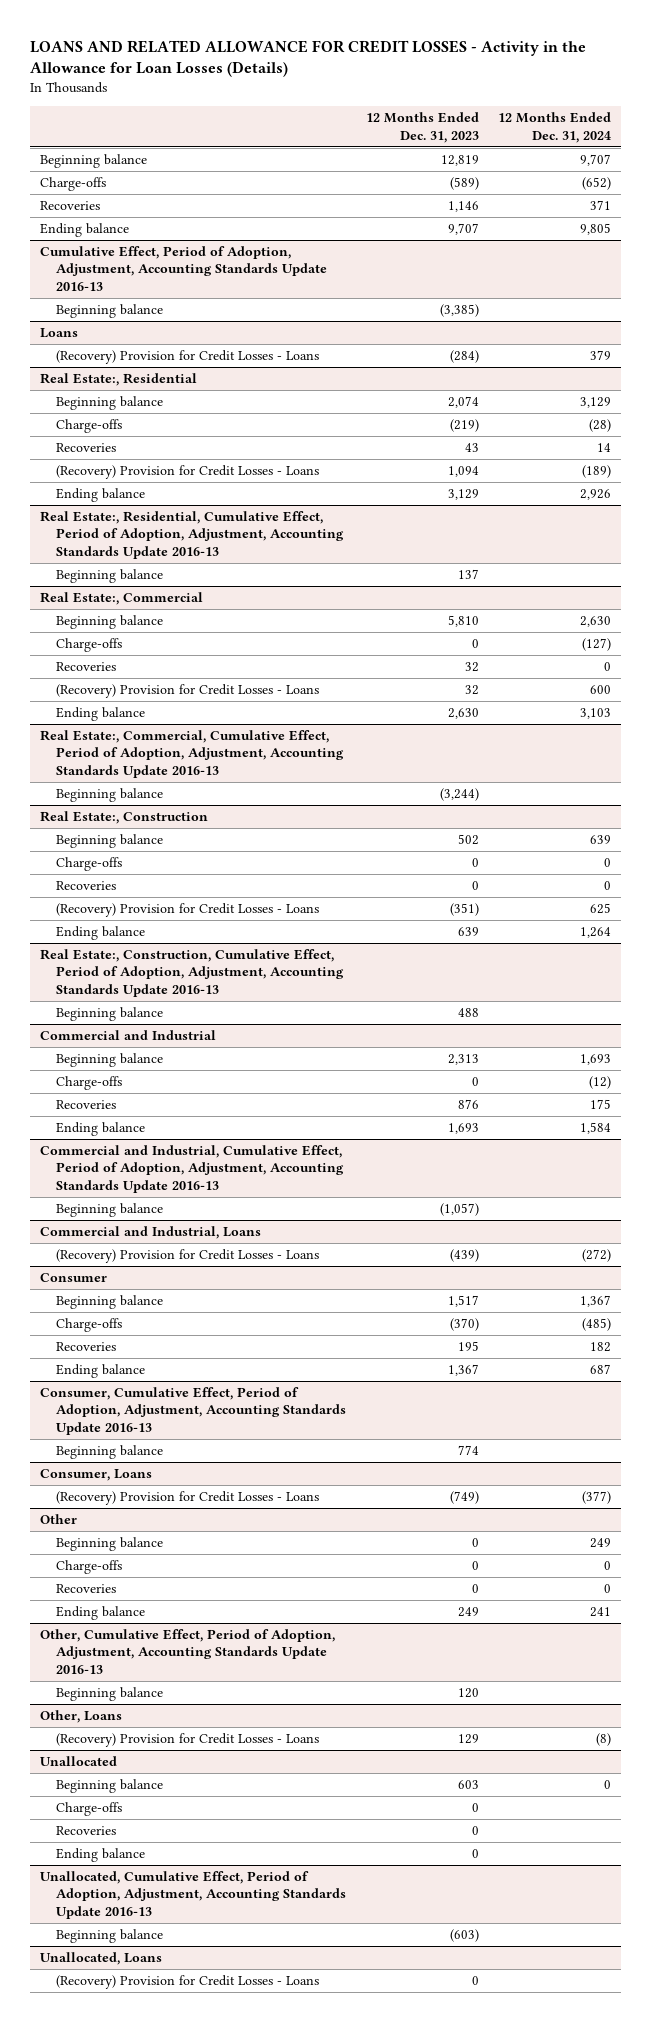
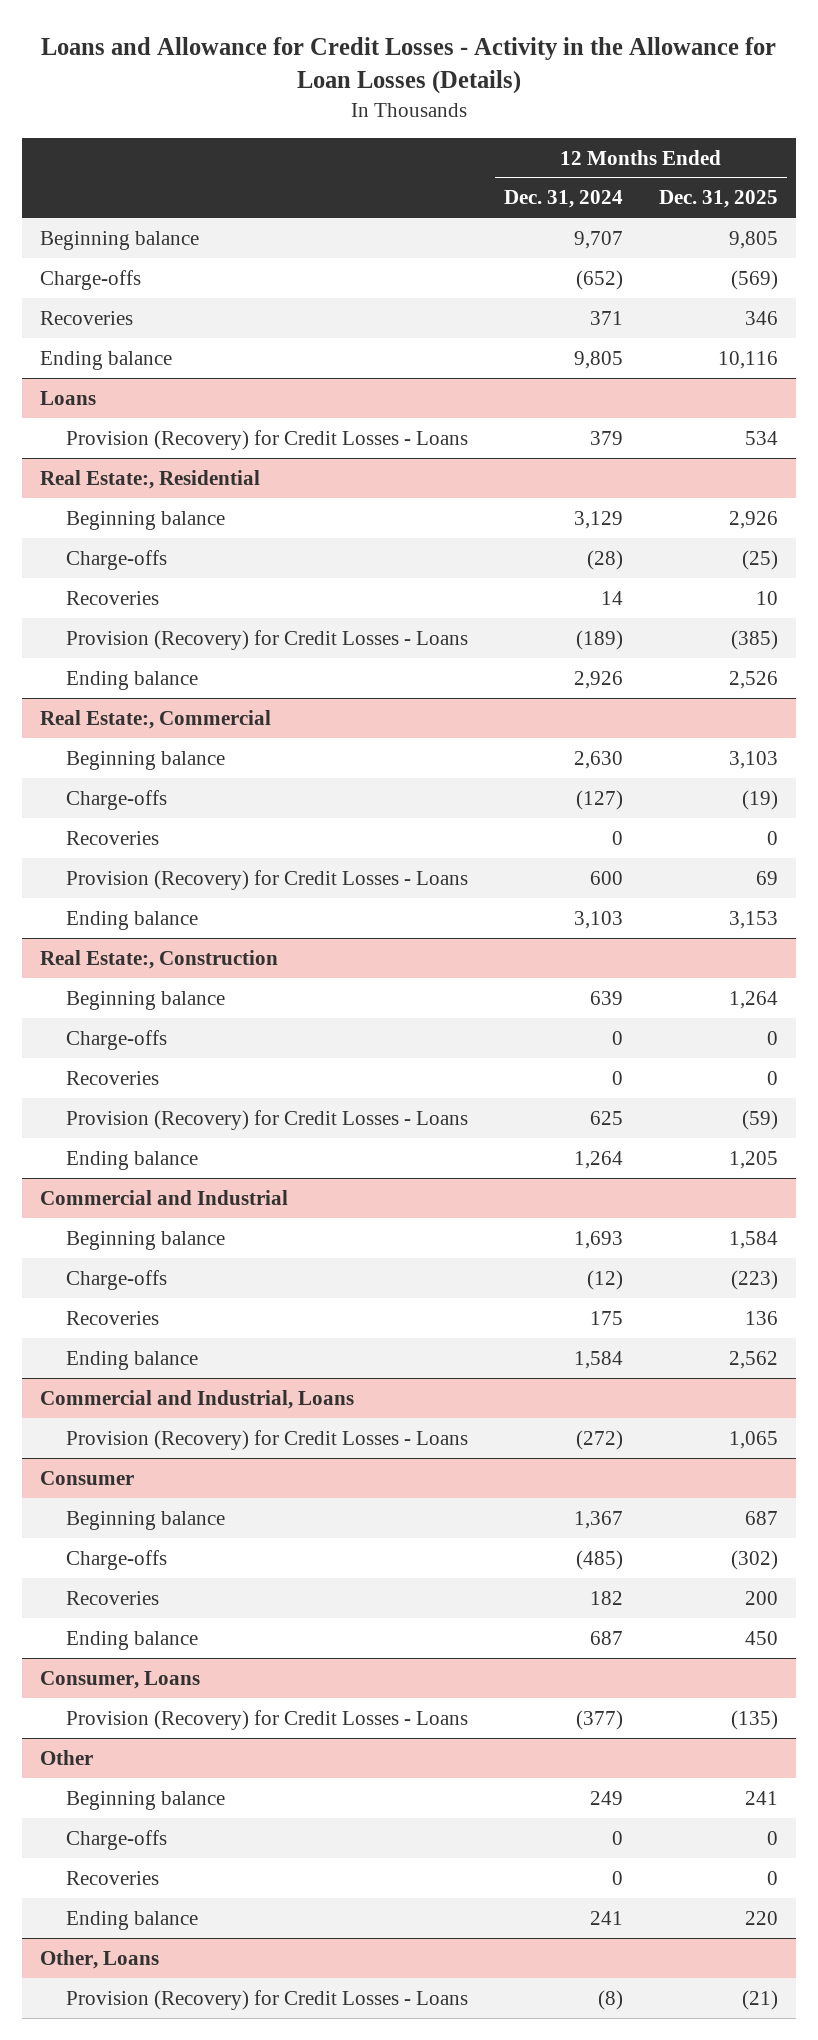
- LOANS AND RELATED ALLOWANCE FOR CREDIT LOSSES - Activity in the Allowance for Loan Losses (Details)
+ Loans and Allowance for Credit Losses - Activity in the Allowance for Loan Losses (Details)
- | 12 Months Ended Dec. 31, 2023 | 12 Months Ended Dec. 31, 2024
+ | 12 Months Ended Dec. 31, 2024 | 12 Months Ended Dec. 31, 2025
- Cumulative Effect, Period of Adoption, Adjustment, Accounting Standards Update 2016-13
- Beginning balance | (3,385) |
@ Loans
- (Recovery) Provision for Credit Losses - Loans | (284) | 379
+ Provision (Recovery) for Credit Losses - Loans | 379 | 534
@ Real Estate:, Residential
- (Recovery) Provision for Credit Losses - Loans | 1,094 | (189)
+ Provision (Recovery) for Credit Losses - Loans | (189) | (385)
- Real Estate:, Residential, Cumulative Effect, Period of Adoption, Adjustment, Accounting Standards Update 2016-13
- Beginning balance | 137 |
@ Real Estate:, Commercial
- (Recovery) Provision for Credit Losses - Loans | 32 | 600
+ Provision (Recovery) for Credit Losses - Loans | 600 | 69
- Real Estate:, Commercial, Cumulative Effect, Period of Adoption, Adjustment, Accounting Standards Update 2016-13
- Beginning balance | (3,244) |
@ Real Estate:, Construction
- (Recovery) Provision for Credit Losses - Loans | (351) | 625
+ Provision (Recovery) for Credit Losses - Loans | 625 | (59)
- Real Estate:, Construction, Cumulative Effect, Period of Adoption, Adjustment, Accounting Standards Update 2016-13
- Beginning balance | 488 |
- Commercial and Industrial, Cumulative Effect, Period of Adoption, Adjustment, Accounting Standards Update 2016-13
- Beginning balance | (1,057) |
@ Commercial and Industrial, Loans
- (Recovery) Provision for Credit Losses - Loans | (439) | (272)
+ Provision (Recovery) for Credit Losses - Loans | (272) | 1,065
- Consumer, Cumulative Effect, Period of Adoption, Adjustment, Accounting Standards Update 2016-13
- Beginning balance | 774 |
@ Consumer, Loans
- (Recovery) Provision for Credit Losses - Loans | (749) | (377)
+ Provision (Recovery) for Credit Losses - Loans | (377) | (135)
- Other, Cumulative Effect, Period of Adoption, Adjustment, Accounting Standards Update 2016-13
- Beginning balance | 120 |
@ Other, Loans
- (Recovery) Provision for Credit Losses - Loans | 129 | (8)
- Unallocated
- Beginning balance | 603 | 0
- Charge-offs | 0 |
- Recoveries | 0 |
- Ending balance | 0 |
- Unallocated, Cumulative Effect, Period of Adoption, Adjustment, Accounting Standards Update 2016-13
- Beginning balance | (603) |
- Unallocated, Loans
- (Recovery) Provision for Credit Losses - Loans | 0 |
@ Other, Loans
+ Provision (Recovery) for Credit Losses - Loans | (8) | (21)

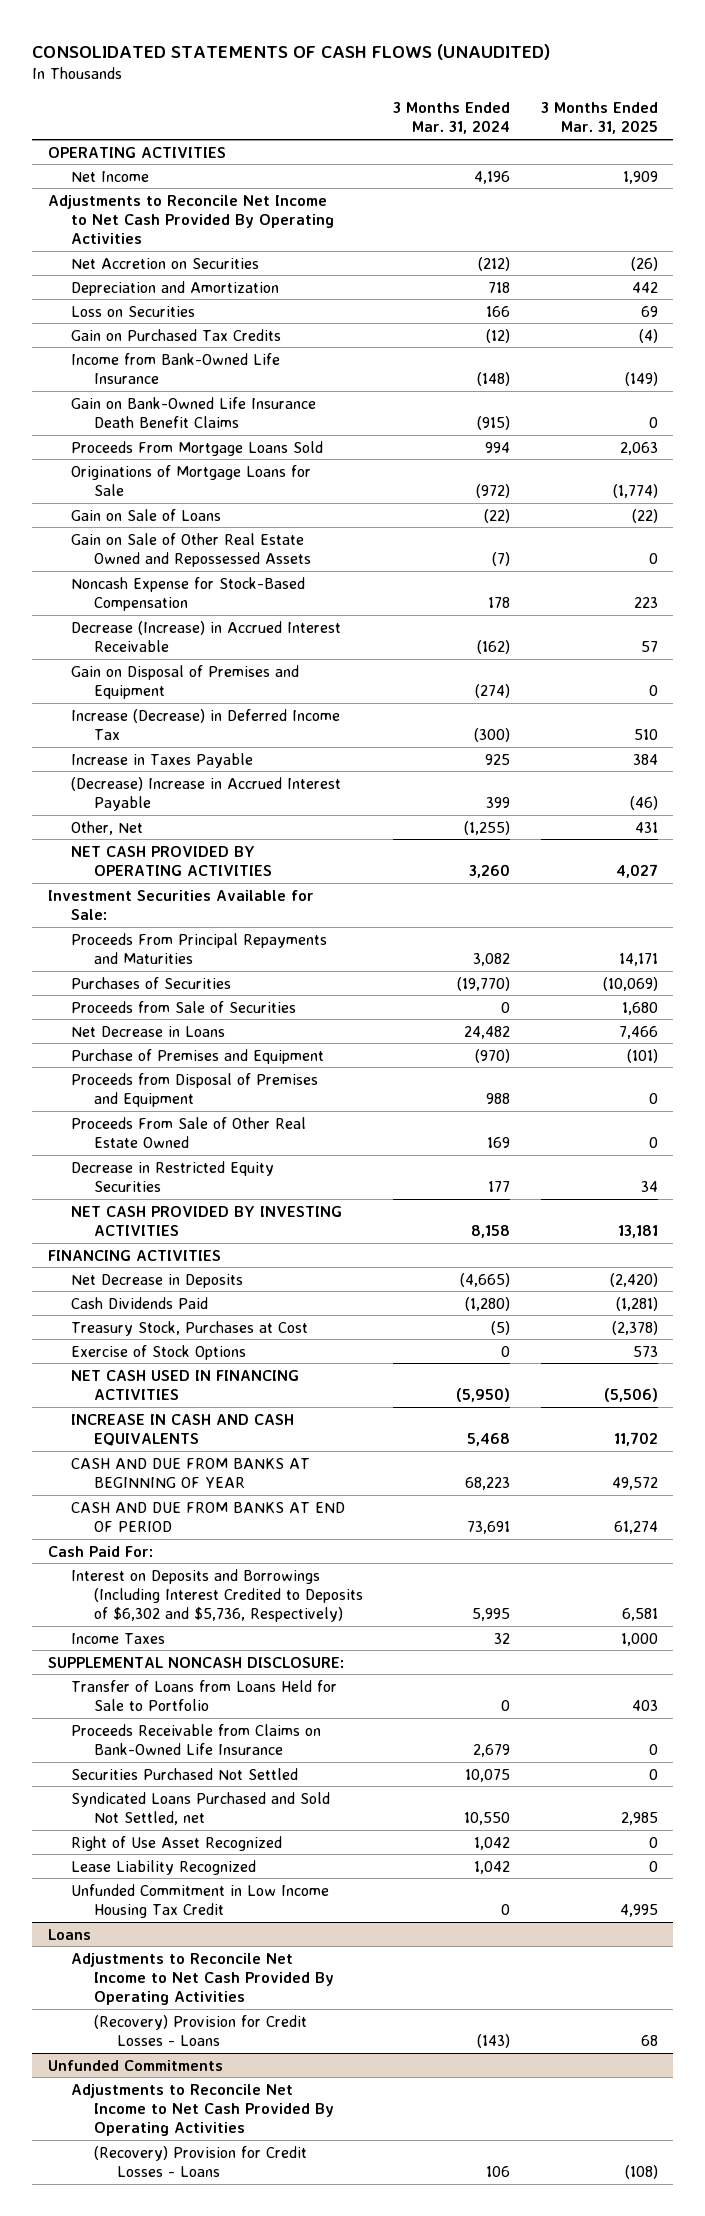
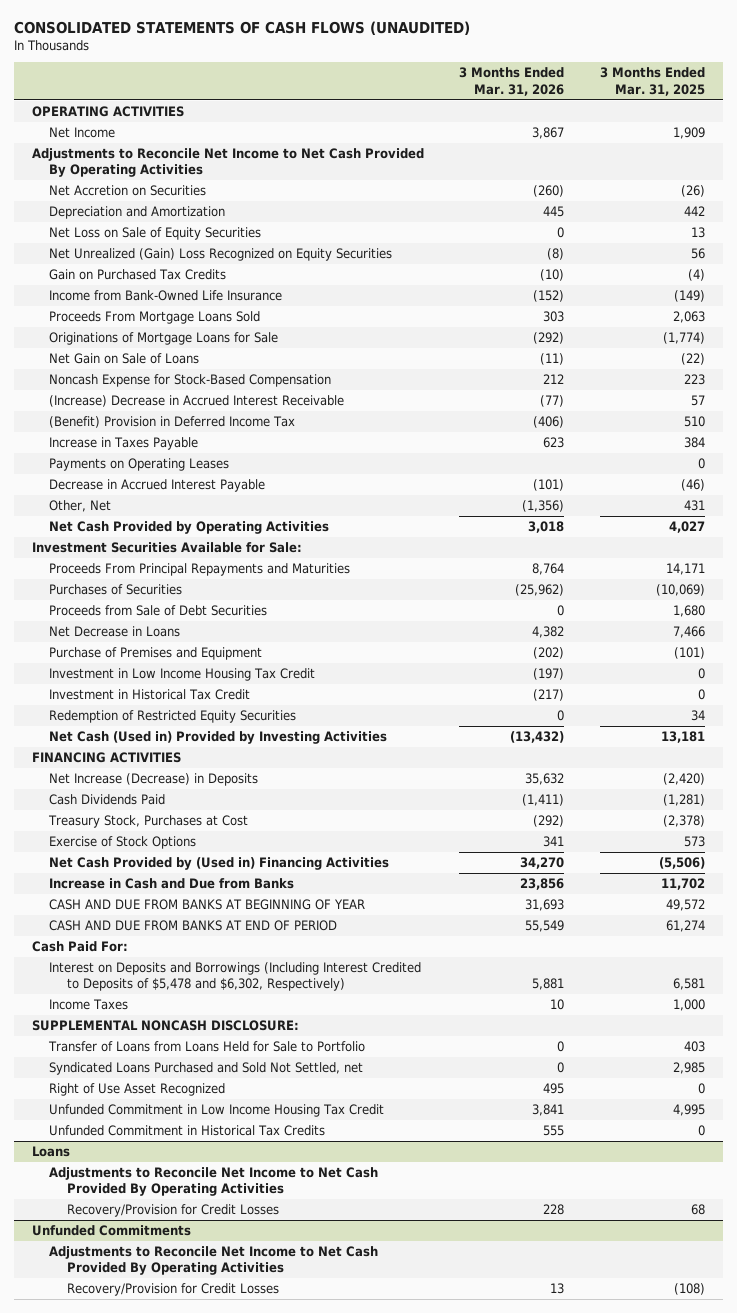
- | 3 Months Ended Mar. 31, 2024 | 3 Months Ended Mar. 31, 2025
+ | 3 Months Ended Mar. 31, 2026 | 3 Months Ended Mar. 31, 2025
- Loss on Securities | 166 | 69
+ Net Loss on Sale of Equity Securities | 0 | 13
+ Net Unrealized (Gain) Loss Recognized on Equity Securities | (8) | 56
- Gain on Bank-Owned Life Insurance Death Benefit Claims | (915) | 0
- Gain on Sale of Loans | (22) | (22)
- Gain on Sale of Other Real Estate Owned and Repossessed Assets | (7) | 0
+ Net Gain on Sale of Loans | (11) | (22)
- Decrease (Increase) in Accrued Interest Receivable | (162) | 57
- Gain on Disposal of Premises and Equipment | (274) | 0
- Increase (Decrease) in Deferred Income Tax | (300) | 510
+ (Increase) Decrease in Accrued Interest Receivable | (77) | 57
+ (Benefit) Provision in Deferred Income Tax | (406) | 510
- (Decrease) Increase in Accrued Interest Payable | 399 | (46)
+ Payments on Operating Leases | | 0
+ Decrease in Accrued Interest Payable | (101) | (46)
- NET CASH PROVIDED BY OPERATING ACTIVITIES | 3,260 | 4,027
+ Net Cash Provided by Operating Activities | 3,018 | 4,027
- Proceeds from Sale of Securities | 0 | 1,680
+ Proceeds from Sale of Debt Securities | 0 | 1,680
- Proceeds from Disposal of Premises and Equipment | 988 | 0
- Proceeds From Sale of Other Real Estate Owned | 169 | 0
- Decrease in Restricted Equity Securities | 177 | 34
- NET CASH PROVIDED BY INVESTING ACTIVITIES | 8,158 | 13,181
+ Investment in Low Income Housing Tax Credit | (197) | 0
+ Investment in Historical Tax Credit | (217) | 0
+ Redemption of Restricted Equity Securities | 0 | 34
+ Net Cash (Used in) Provided by Investing Activities | (13,432) | 13,181
- Net Decrease in Deposits | (4,665) | (2,420)
+ Net Increase (Decrease) in Deposits | 35,632 | (2,420)
- NET CASH USED IN FINANCING ACTIVITIES | (5,950) | (5,506)
- INCREASE IN CASH AND CASH EQUIVALENTS | 5,468 | 11,702
+ Net Cash Provided by (Used in) Financing Activities | 34,270 | (5,506)
+ Increase in Cash and Due from Banks | 23,856 | 11,702
- Interest on Deposits and Borrowings (Including Interest Credited to Deposits of $6,302 and $5,736, Respectively) | 5,995 | 6,581
+ Interest on Deposits and Borrowings (Including Interest Credited to Deposits of $5,478 and $6,302, Respectively) | 5,881 | 6,581
- Proceeds Receivable from Claims on Bank-Owned Life Insurance | 2,679 | 0
- Securities Purchased Not Settled | 10,075 | 0
- Lease Liability Recognized | 1,042 | 0
+ Unfunded Commitment in Historical Tax Credits | 555 | 0
@ Loans
- (Recovery) Provision for Credit Losses - Loans | (143) | 68
+ Recovery/Provision for Credit Losses | 228 | 68
@ Unfunded Commitments
- (Recovery) Provision for Credit Losses - Loans | 106 | (108)
+ Recovery/Provision for Credit Losses | 13 | (108)

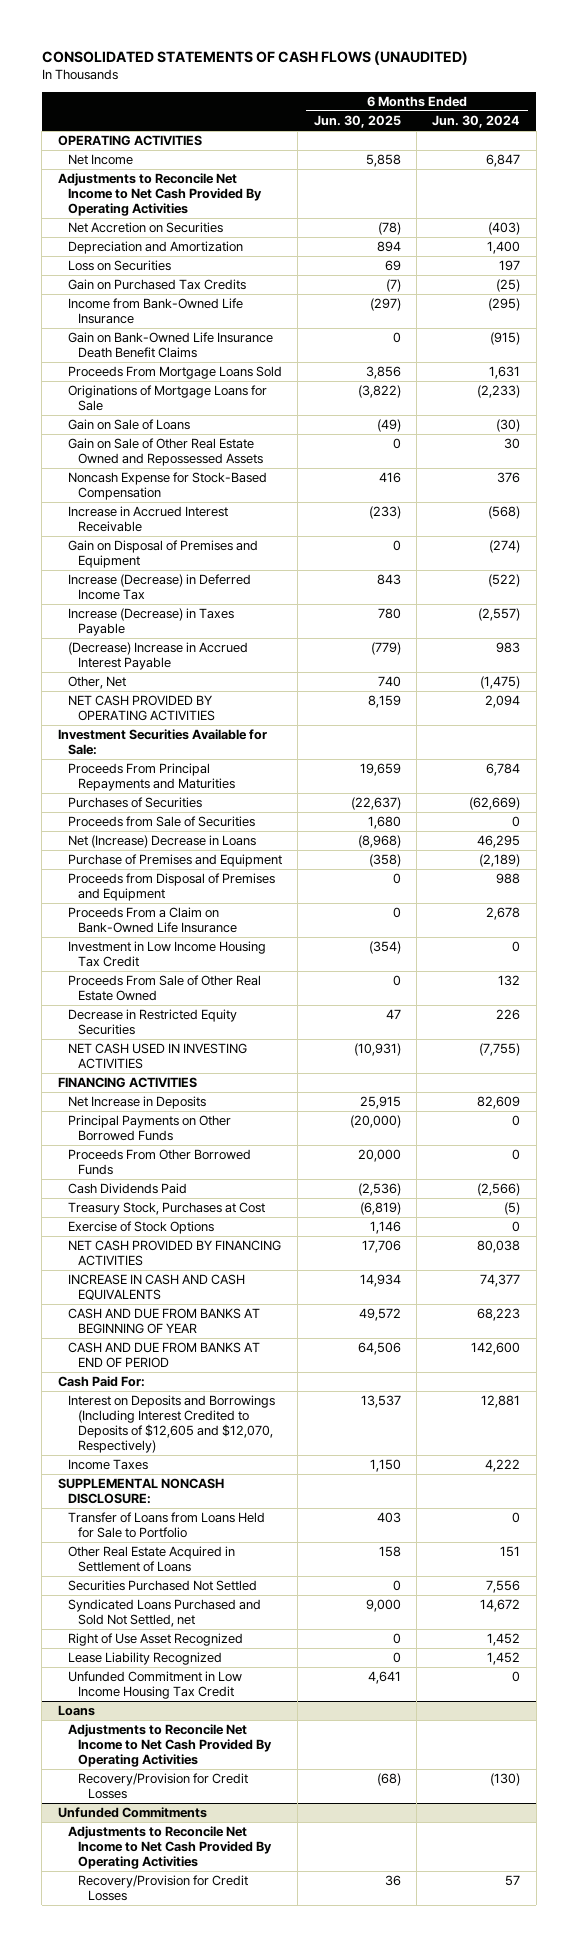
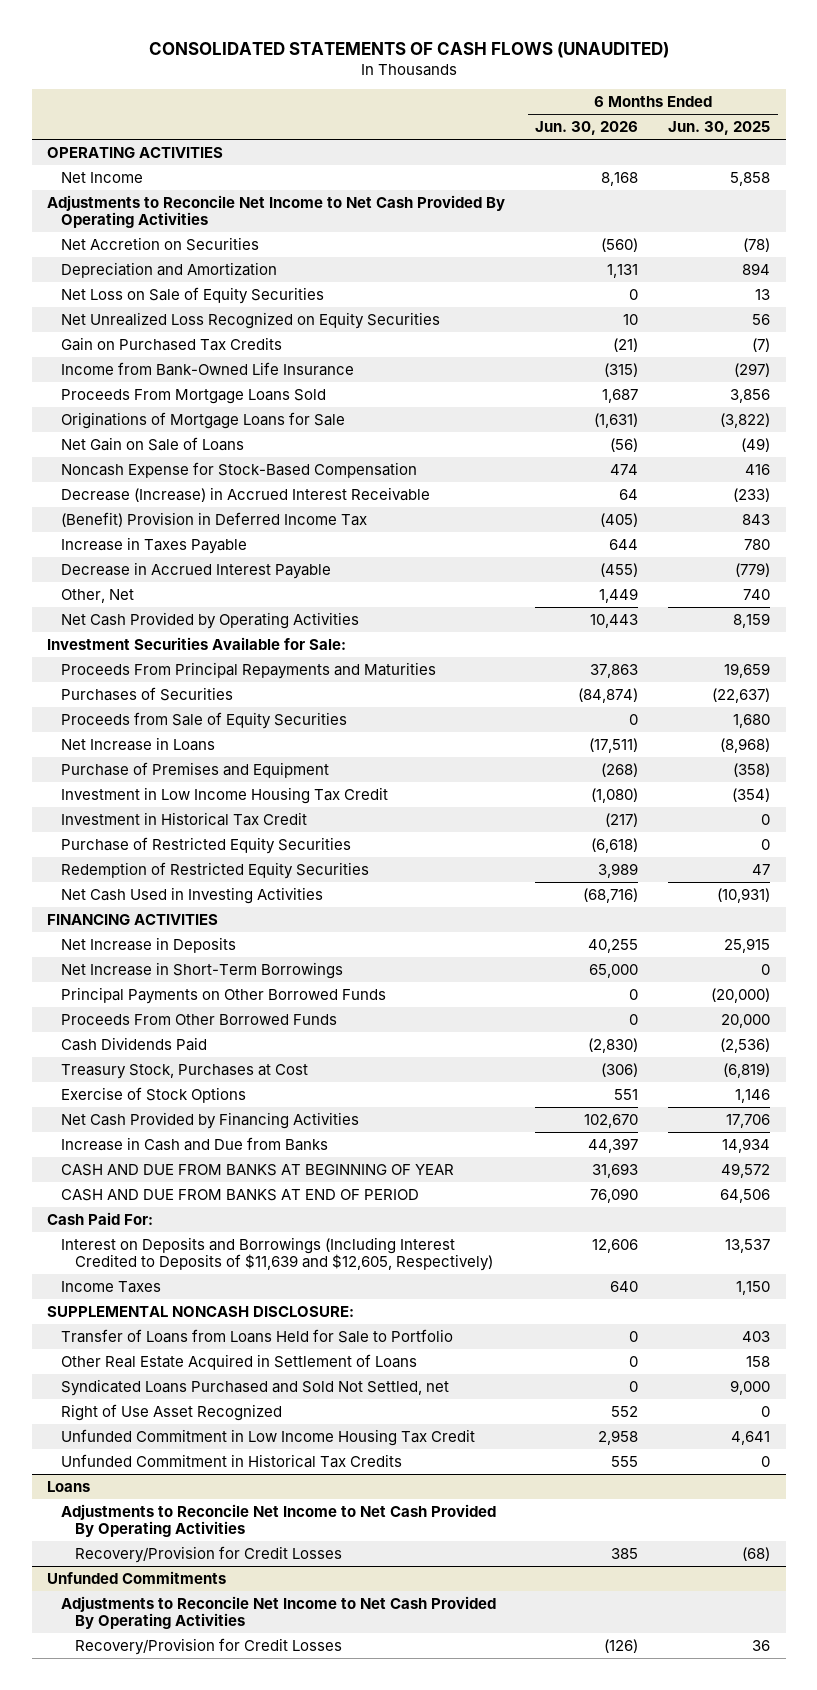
- | 6 Months Ended Jun. 30, 2025 | 6 Months Ended Jun. 30, 2024
+ | 6 Months Ended Jun. 30, 2026 | 6 Months Ended Jun. 30, 2025
- Loss on Securities | 69 | 197
+ Net Loss on Sale of Equity Securities | 0 | 13
+ Net Unrealized Loss Recognized on Equity Securities | 10 | 56
- Gain on Bank-Owned Life Insurance Death Benefit Claims | 0 | (915)
- Gain on Sale of Loans | (49) | (30)
- Gain on Sale of Other Real Estate Owned and Repossessed Assets | 0 | 30
+ Net Gain on Sale of Loans | (56) | (49)
- Increase in Accrued Interest Receivable | (233) | (568)
- Gain on Disposal of Premises and Equipment | 0 | (274)
- Increase (Decrease) in Deferred Income Tax | 843 | (522)
- Increase (Decrease) in Taxes Payable | 780 | (2,557)
- (Decrease) Increase in Accrued Interest Payable | (779) | 983
+ Decrease (Increase) in Accrued Interest Receivable | 64 | (233)
+ (Benefit) Provision in Deferred Income Tax | (405) | 843
+ Increase in Taxes Payable | 644 | 780
+ Decrease in Accrued Interest Payable | (455) | (779)
- NET CASH PROVIDED BY OPERATING ACTIVITIES | 8,159 | 2,094
+ Net Cash Provided by Operating Activities | 10,443 | 8,159
- Proceeds from Sale of Securities | 1,680 | 0
- Net (Increase) Decrease in Loans | (8,968) | 46,295
+ Proceeds from Sale of Equity Securities | 0 | 1,680
+ Net Increase in Loans | (17,511) | (8,968)
- Proceeds from Disposal of Premises and Equipment | 0 | 988
- Proceeds From a Claim on Bank-Owned Life Insurance | 0 | 2,678
- Proceeds From Sale of Other Real Estate Owned | 0 | 132
- Decrease in Restricted Equity Securities | 47 | 226
- NET CASH USED IN INVESTING ACTIVITIES | (10,931) | (7,755)
+ Investment in Historical Tax Credit | (217) | 0
+ Purchase of Restricted Equity Securities | (6,618) | 0
+ Redemption of Restricted Equity Securities | 3,989 | 47
+ Net Cash Used in Investing Activities | (68,716) | (10,931)
+ Net Increase in Short-Term Borrowings | 65,000 | 0
- NET CASH PROVIDED BY FINANCING ACTIVITIES | 17,706 | 80,038
- INCREASE IN CASH AND CASH EQUIVALENTS | 14,934 | 74,377
+ Net Cash Provided by Financing Activities | 102,670 | 17,706
+ Increase in Cash and Due from Banks | 44,397 | 14,934
- Interest on Deposits and Borrowings (Including Interest Credited to Deposits of $12,605 and $12,070, Respectively) | 13,537 | 12,881
+ Interest on Deposits and Borrowings (Including Interest Credited to Deposits of $11,639 and $12,605, Respectively) | 12,606 | 13,537
- Securities Purchased Not Settled | 0 | 7,556
- Lease Liability Recognized | 0 | 1,452
+ Unfunded Commitment in Historical Tax Credits | 555 | 0

